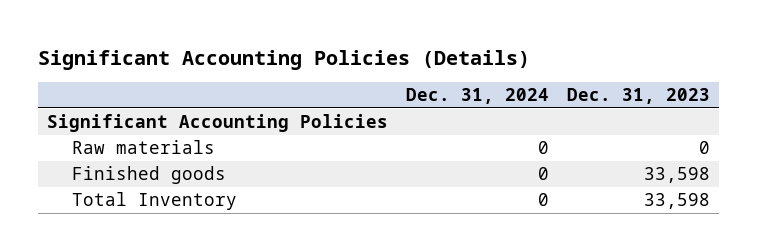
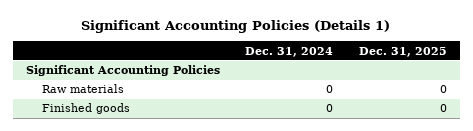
- Significant Accounting Policies (Details)
+ Significant Accounting Policies (Details 1)
- | Dec. 31, 2024 | Dec. 31, 2023
+ | Dec. 31, 2024 | Dec. 31, 2025
- Total Inventory | 0 | 33,598

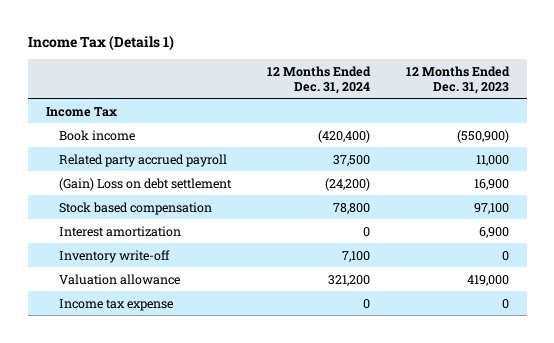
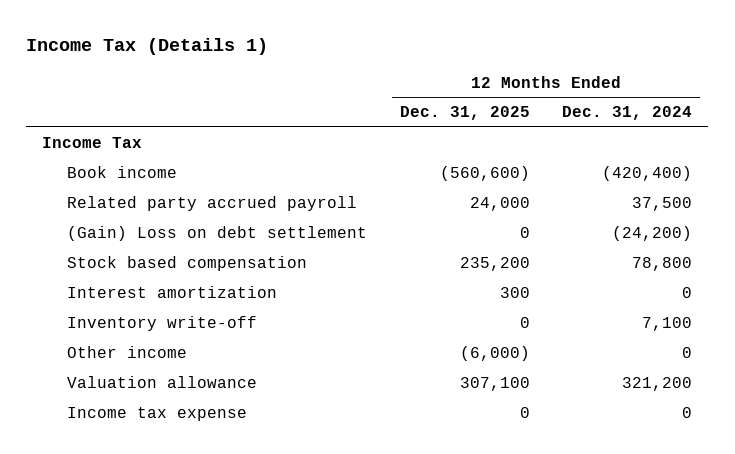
- | 12 Months Ended Dec. 31, 2024 | 12 Months Ended Dec. 31, 2023
+ | 12 Months Ended Dec. 31, 2025 | 12 Months Ended Dec. 31, 2024
+ Other income | (6,000) | 0

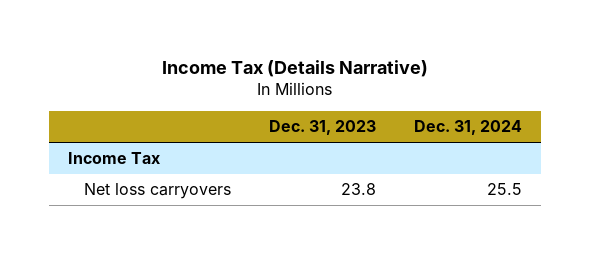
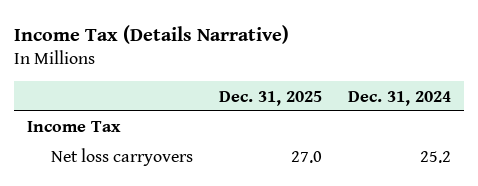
- | Dec. 31, 2023 | Dec. 31, 2024
+ | Dec. 31, 2025 | Dec. 31, 2024
- Net loss carryovers | 23.8 | 25.5
+ Net loss carryovers | 27.0 | 25.2

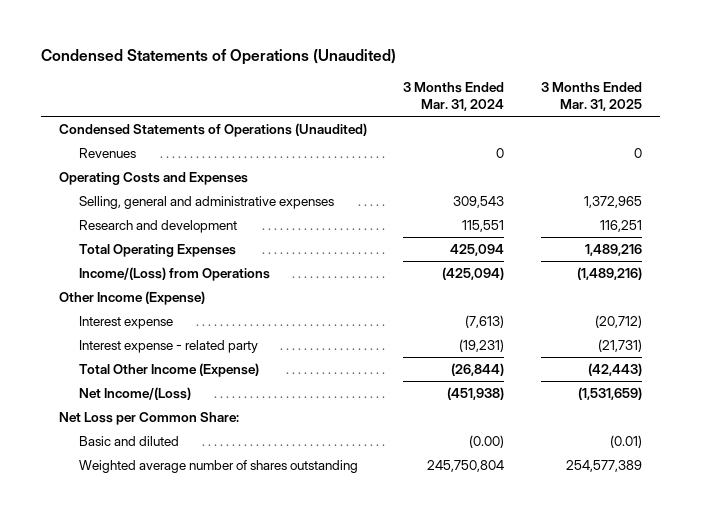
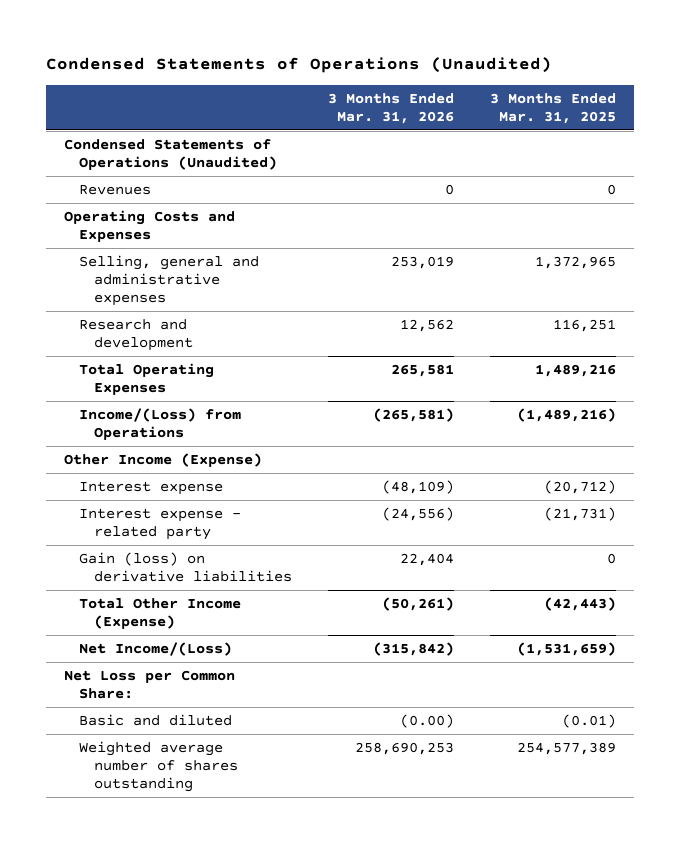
- | 3 Months Ended Mar. 31, 2024 | 3 Months Ended Mar. 31, 2025
+ | 3 Months Ended Mar. 31, 2026 | 3 Months Ended Mar. 31, 2025
+ Gain (loss) on derivative liabilities | 22,404 | 0

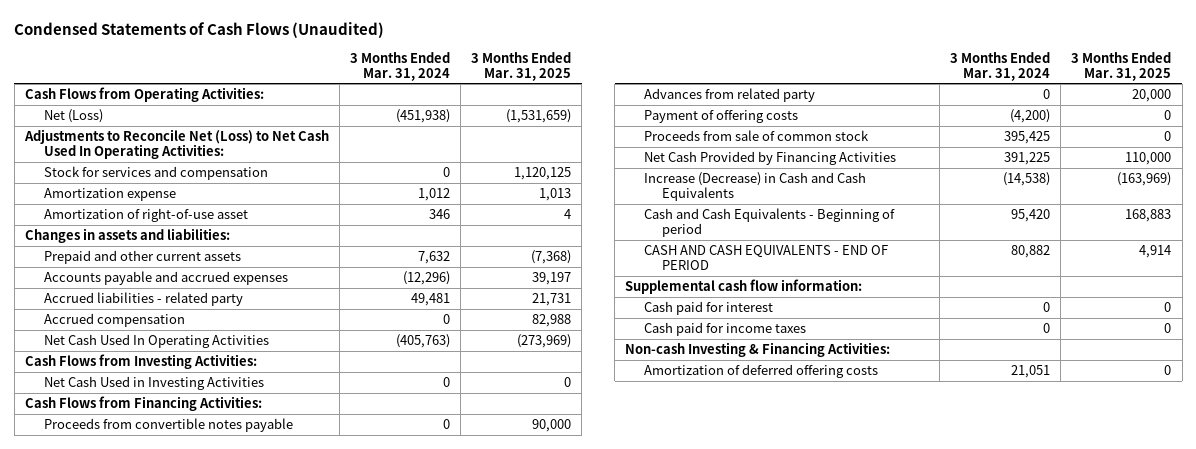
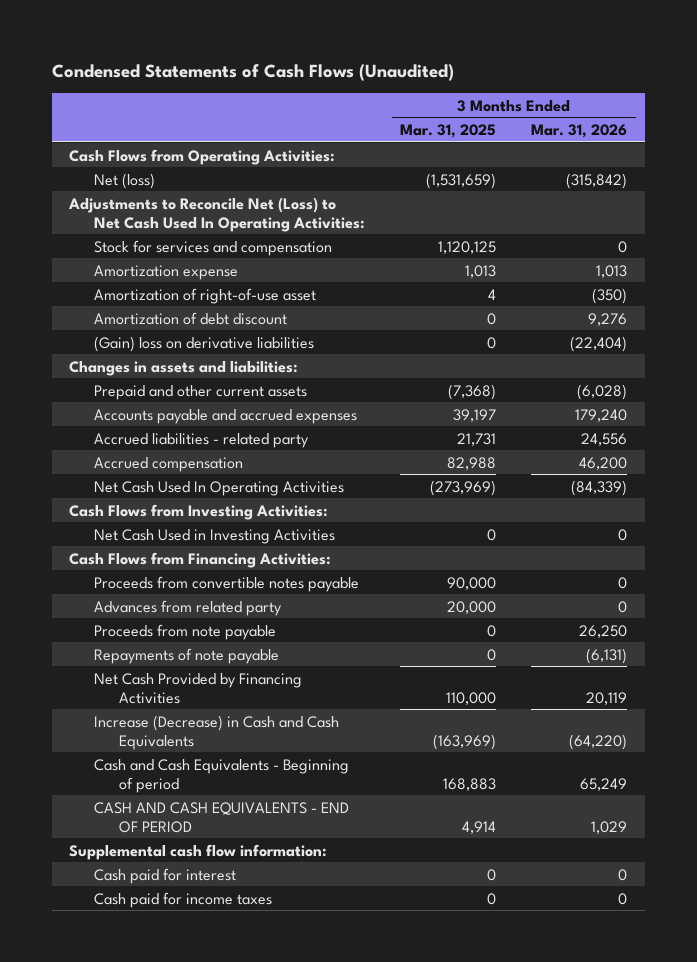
- | 3 Months Ended Mar. 31, 2024 | 3 Months Ended Mar. 31, 2025
+ | 3 Months Ended Mar. 31, 2025 | 3 Months Ended Mar. 31, 2026
- Net (Loss) | (451,938) | (1,531,659)
+ Net (loss) | (1,531,659) | (315,842)
+ Amortization of debt discount | 0 | 9,276
+ (Gain) loss on derivative liabilities | 0 | (22,404)
- Payment of offering costs | (4,200) | 0
- Proceeds from sale of common stock | 395,425 | 0
+ Proceeds from note payable | 0 | 26,250
+ Repayments of note payable | 0 | (6,131)
- Non-cash Investing & Financing Activities:
- Amortization of deferred offering costs | 21,051 | 0

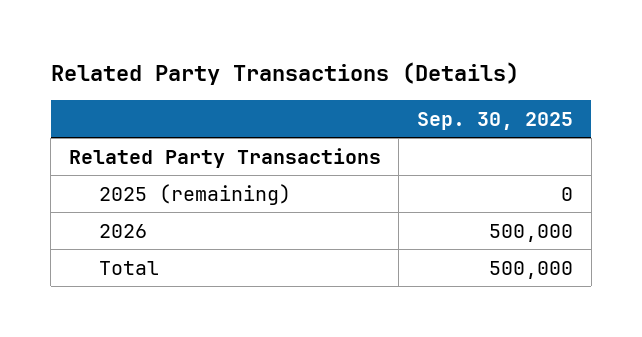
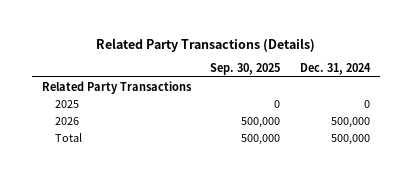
- | Sep. 30, 2025
+ | Sep. 30, 2025 | Dec. 31, 2024
- 2025 (remaining) | 0
+ 2025 | 0 | 0

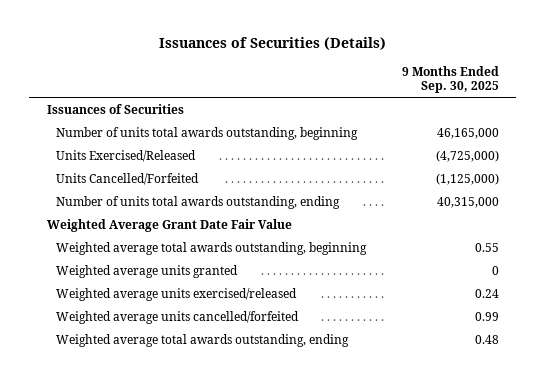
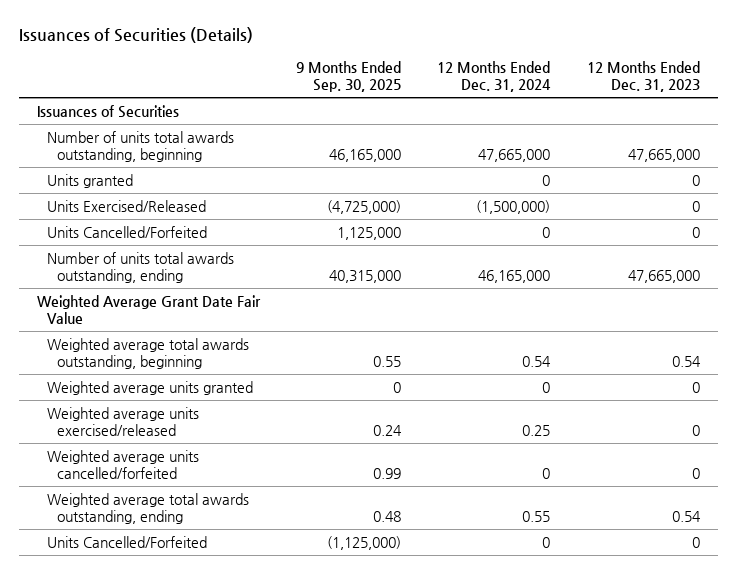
- | 9 Months Ended Sep. 30, 2025
+ | 9 Months Ended Sep. 30, 2025 | 12 Months Ended Dec. 31, 2024 | 12 Months Ended Dec. 31, 2023
+ Units granted | | 0 | 0
+ Units Cancelled/Forfeited | 1,125,000 | 0 | 0
moved down: Units Cancelled/Forfeited | (1,125,000) | 0 | 0

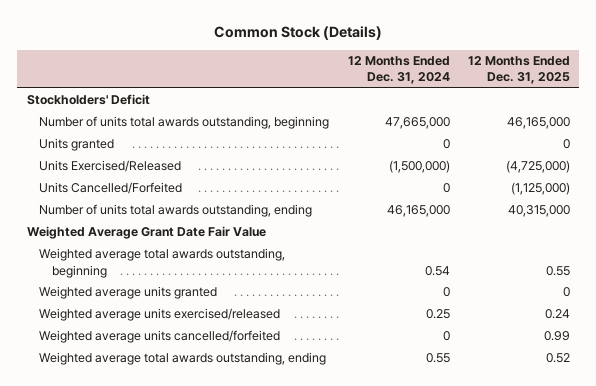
- Issuances of Securities (Details)
+ Common Stock (Details)
- | 9 Months Ended Sep. 30, 2025 | 12 Months Ended Dec. 31, 2024 | 12 Months Ended Dec. 31, 2023
+ | 12 Months Ended Dec. 31, 2024 | 12 Months Ended Dec. 31, 2025
- Issuances of Securities
+ Stockholders' Deficit
- Units Cancelled/Forfeited | (1,125,000) | 0 | 0

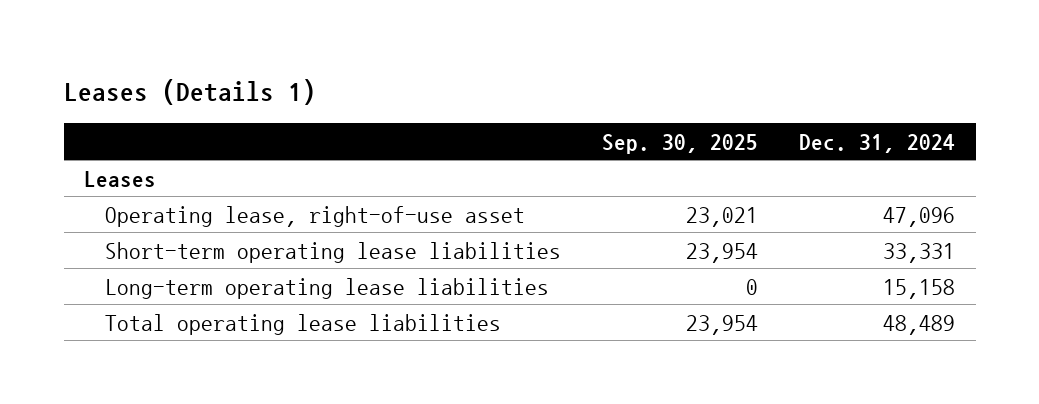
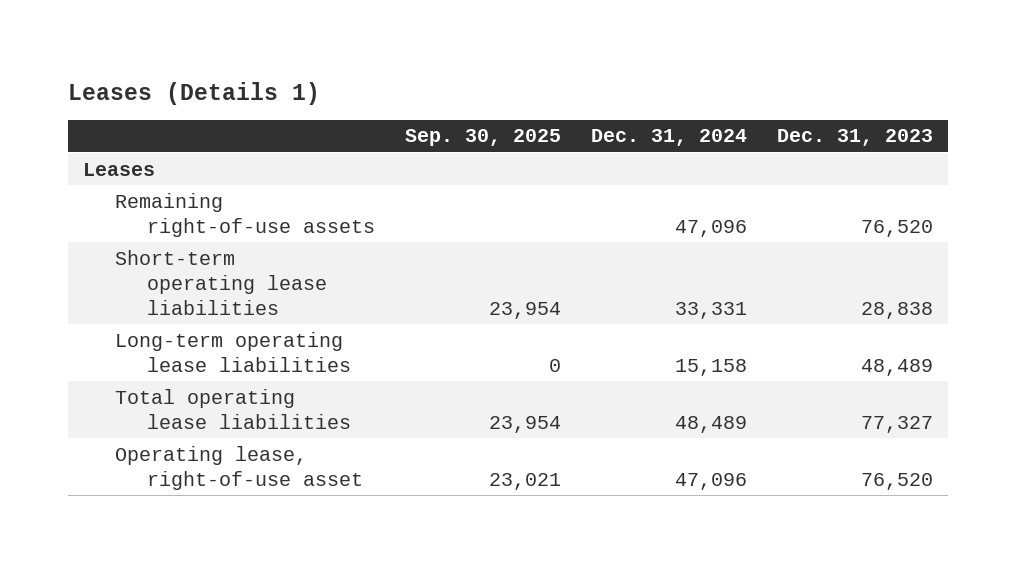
- | Sep. 30, 2025 | Dec. 31, 2024
+ | Sep. 30, 2025 | Dec. 31, 2024 | Dec. 31, 2023
+ Remaining right-of-use assets | | 47,096 | 76,520
moved down: Operating lease, right-of-use asset | 23,021 | 47,096 | 76,520

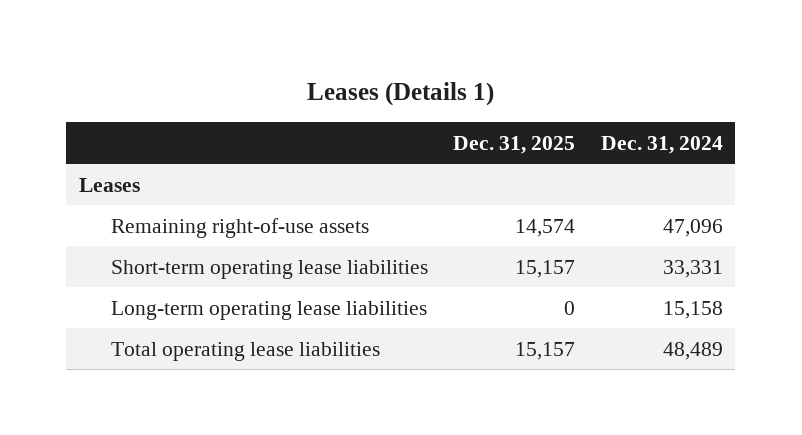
- | Sep. 30, 2025 | Dec. 31, 2024 | Dec. 31, 2023
+ | Dec. 31, 2025 | Dec. 31, 2024
- Operating lease, right-of-use asset | 23,021 | 47,096 | 76,520

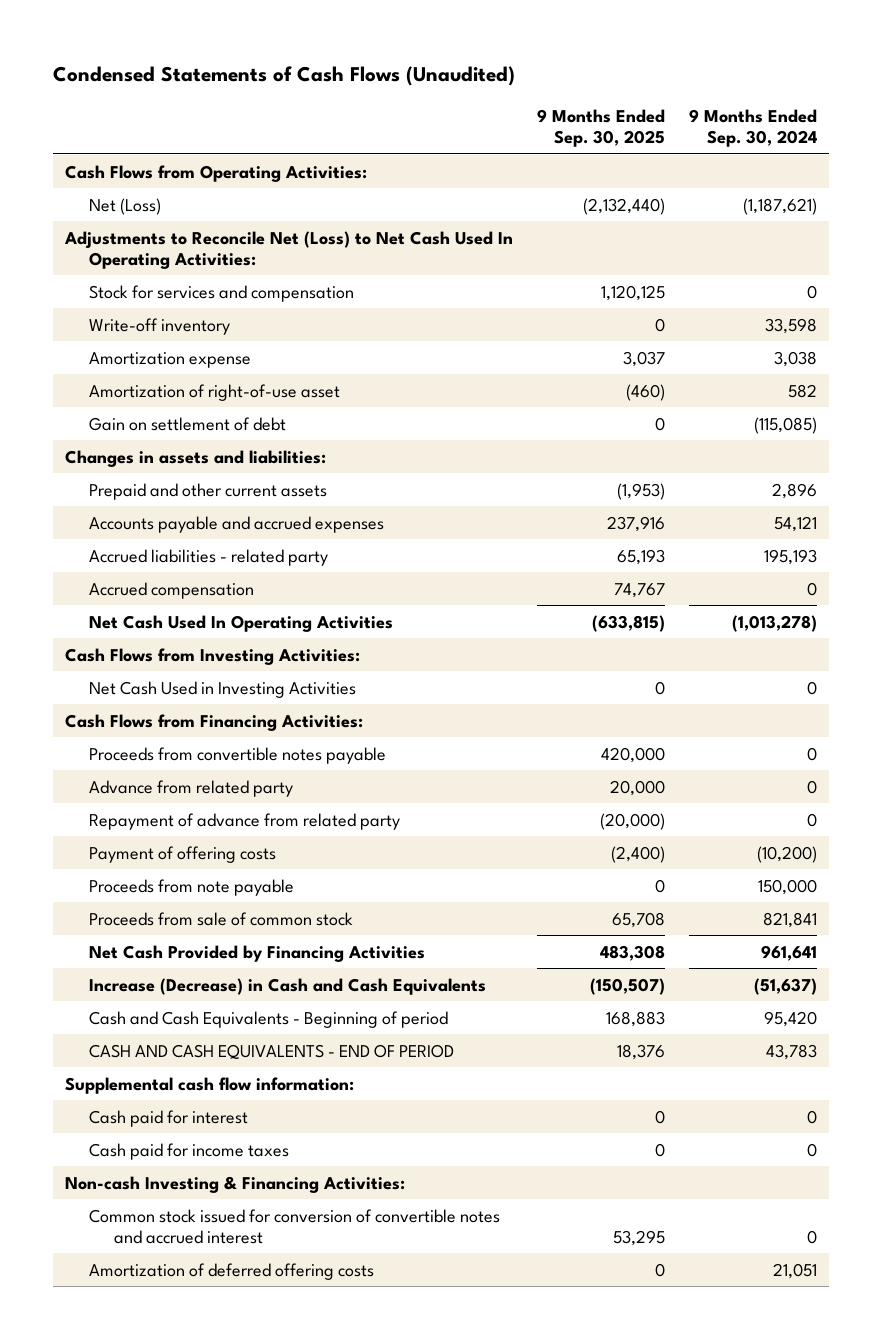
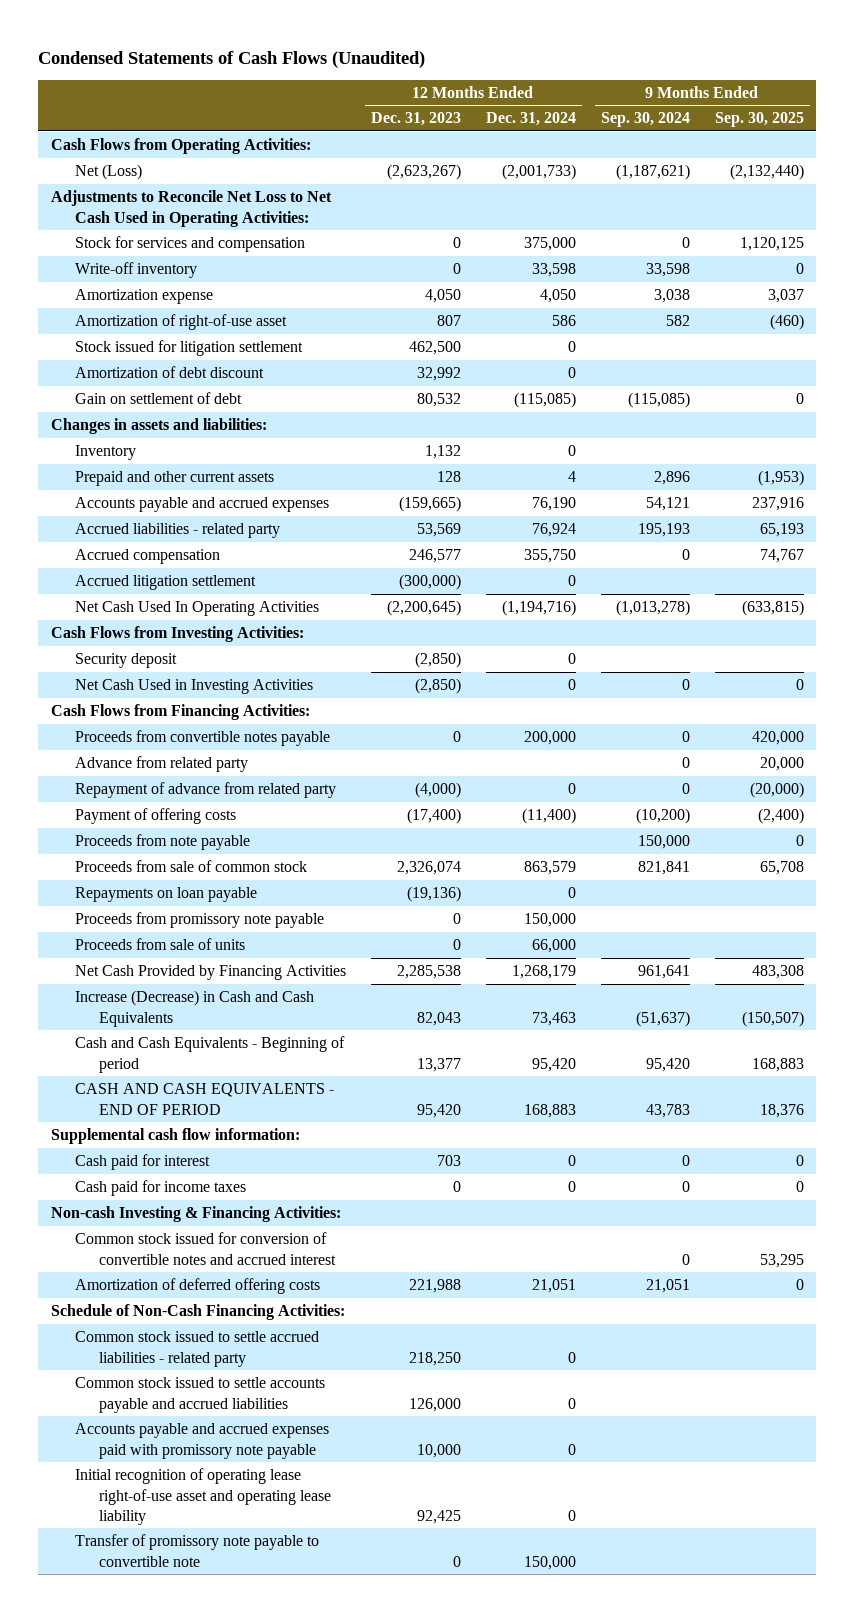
- | 9 Months Ended Sep. 30, 2025 | 9 Months Ended Sep. 30, 2024
+ | 12 Months Ended Dec. 31, 2023 | 12 Months Ended Dec. 31, 2024 | 9 Months Ended Sep. 30, 2024 | 9 Months Ended Sep. 30, 2025
- Adjustments to Reconcile Net (Loss) to Net Cash Used In Operating Activities:
+ Adjustments to Reconcile Net Loss to Net Cash Used in Operating Activities:
+ Stock issued for litigation settlement | 462,500 | 0 | |
+ Amortization of debt discount | 32,992 | 0 | |
+ Inventory | 1,132 | 0 | |
+ Accrued litigation settlement | (300,000) | 0 | |
+ Security deposit | (2,850) | 0 | |
+ Repayments on loan payable | (19,136) | 0 | |
+ Proceeds from promissory note payable | 0 | 150,000 | |
+ Proceeds from sale of units | 0 | 66,000 | |
+ Schedule of Non-Cash Financing Activities:
+ Common stock issued to settle accrued liabilities - related party | 218,250 | 0 | |
+ Common stock issued to settle accounts payable and accrued liabilities | 126,000 | 0 | |
+ Accounts payable and accrued expenses paid with promissory note payable | 10,000 | 0 | |
+ Initial recognition of operating lease right-of-use asset and operating lease liability | 92,425 | 0 | |
+ Transfer of promissory note payable to convertible note | 0 | 150,000 | |

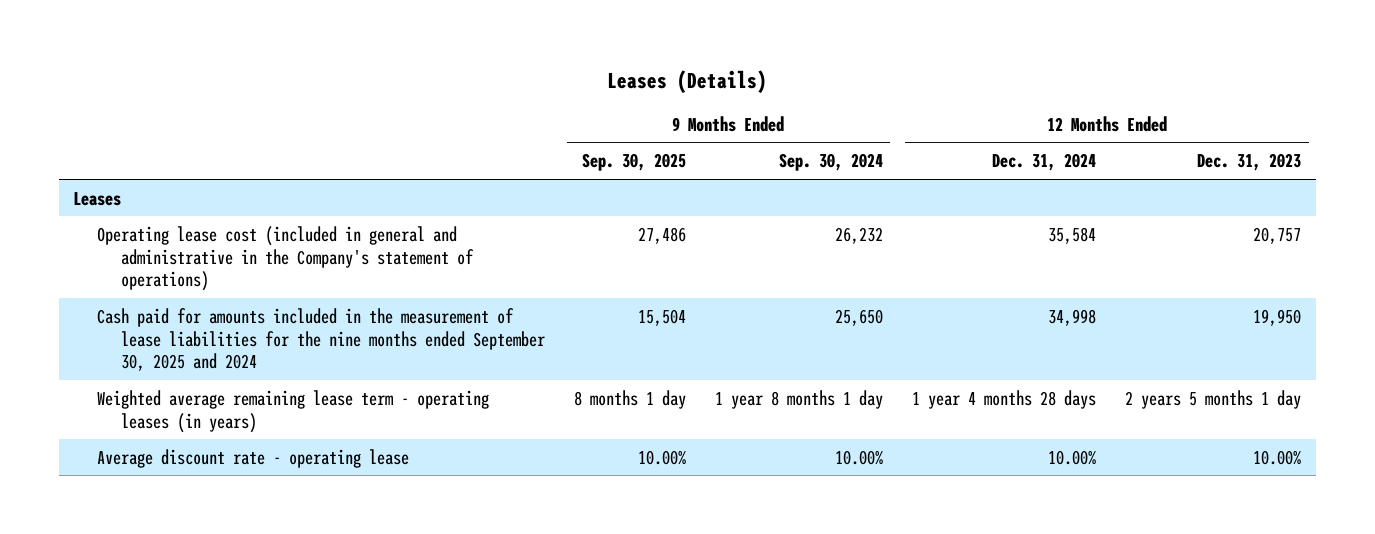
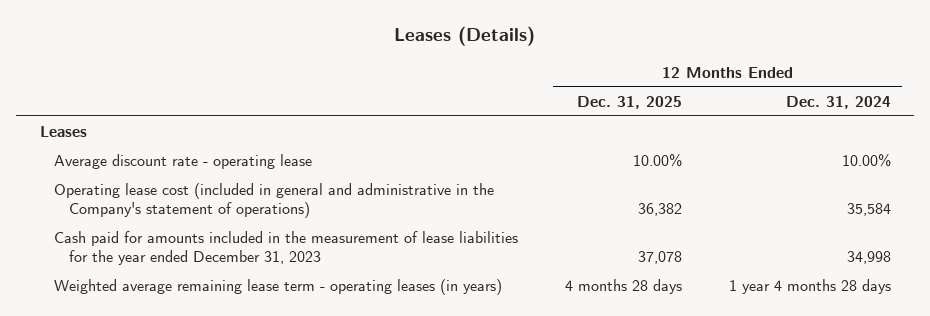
- | 9 Months Ended Sep. 30, 2025 | 9 Months Ended Sep. 30, 2024 | 12 Months Ended Dec. 31, 2024 | 12 Months Ended Dec. 31, 2023
+ | 12 Months Ended Dec. 31, 2025 | 12 Months Ended Dec. 31, 2024
moved up: Average discount rate - operating lease | 10.00% | 10.00%
- Cash paid for amounts included in the measurement of lease liabilities for the nine months ended September 30, 2025 and 2024 | 15,504 | 25,650 | 34,998 | 19,950
+ Cash paid for amounts included in the measurement of lease liabilities for the year ended December 31, 2023 | 37,078 | 34,998

